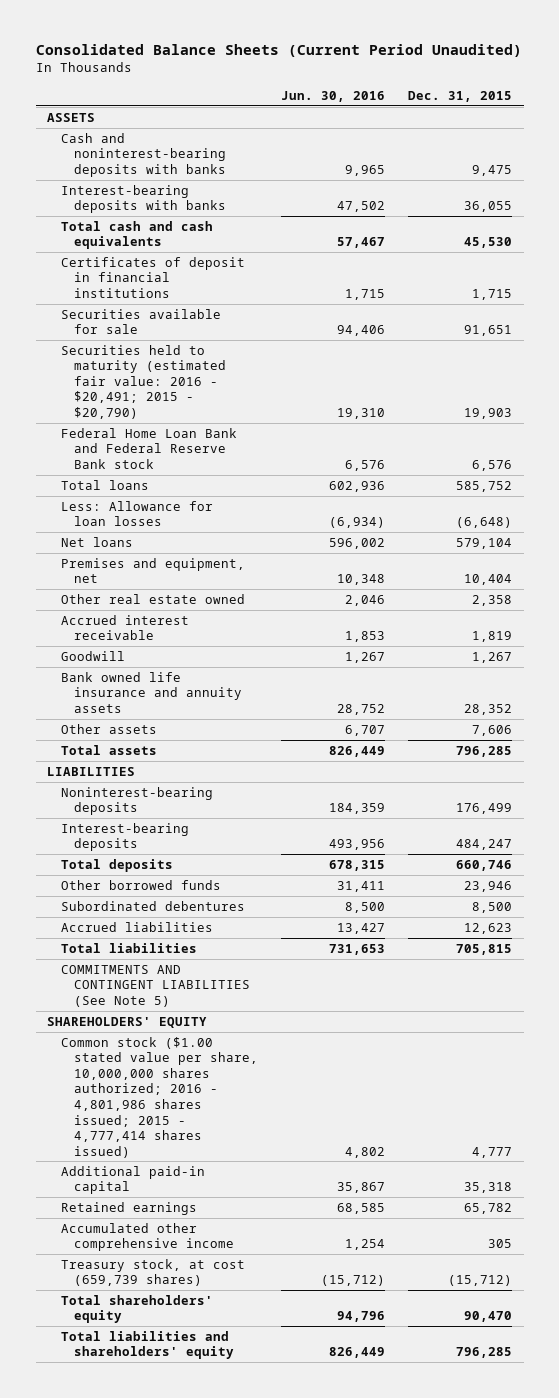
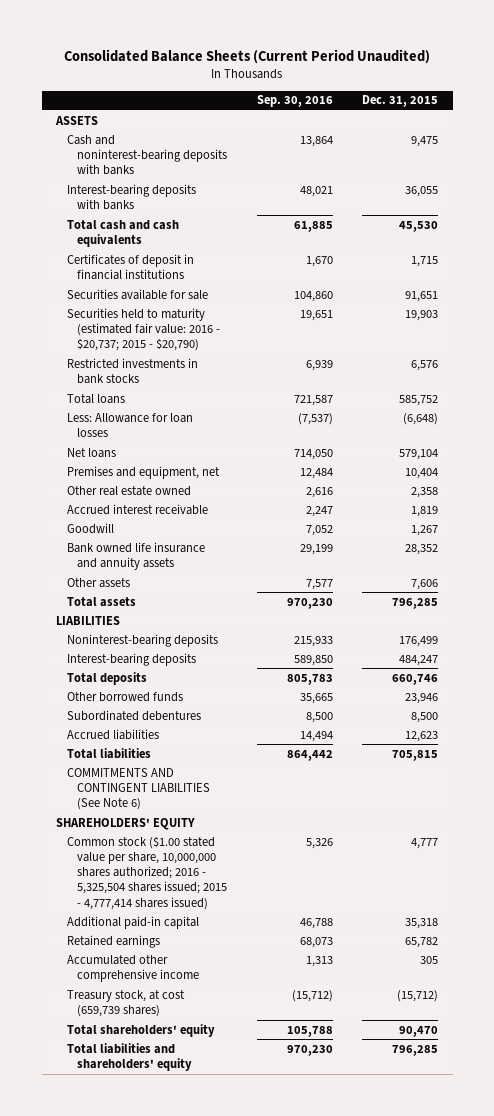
- | Jun. 30, 2016 | Dec. 31, 2015
+ | Sep. 30, 2016 | Dec. 31, 2015
- Securities held to maturity (estimated fair value: 2016 - $20,491; 2015 - $20,790) | 19,310 | 19,903
- Federal Home Loan Bank and Federal Reserve Bank stock | 6,576 | 6,576
+ Securities held to maturity (estimated fair value: 2016 - $20,737; 2015 - $20,790) | 19,651 | 19,903
+ Restricted investments in bank stocks | 6,939 | 6,576
- COMMITMENTS AND CONTINGENT LIABILITIES (See Note 5)
+ COMMITMENTS AND CONTINGENT LIABILITIES (See Note 6)
- Common stock ($1.00 stated value per share, 10,000,000 shares authorized; 2016 - 4,801,986 shares issued; 2015 - 4,777,414 shares issued) | 4,802 | 4,777
+ Common stock ($1.00 stated value per share, 10,000,000 shares authorized; 2016 - 5,325,504 shares issued; 2015 - 4,777,414 shares issued) | 5,326 | 4,777

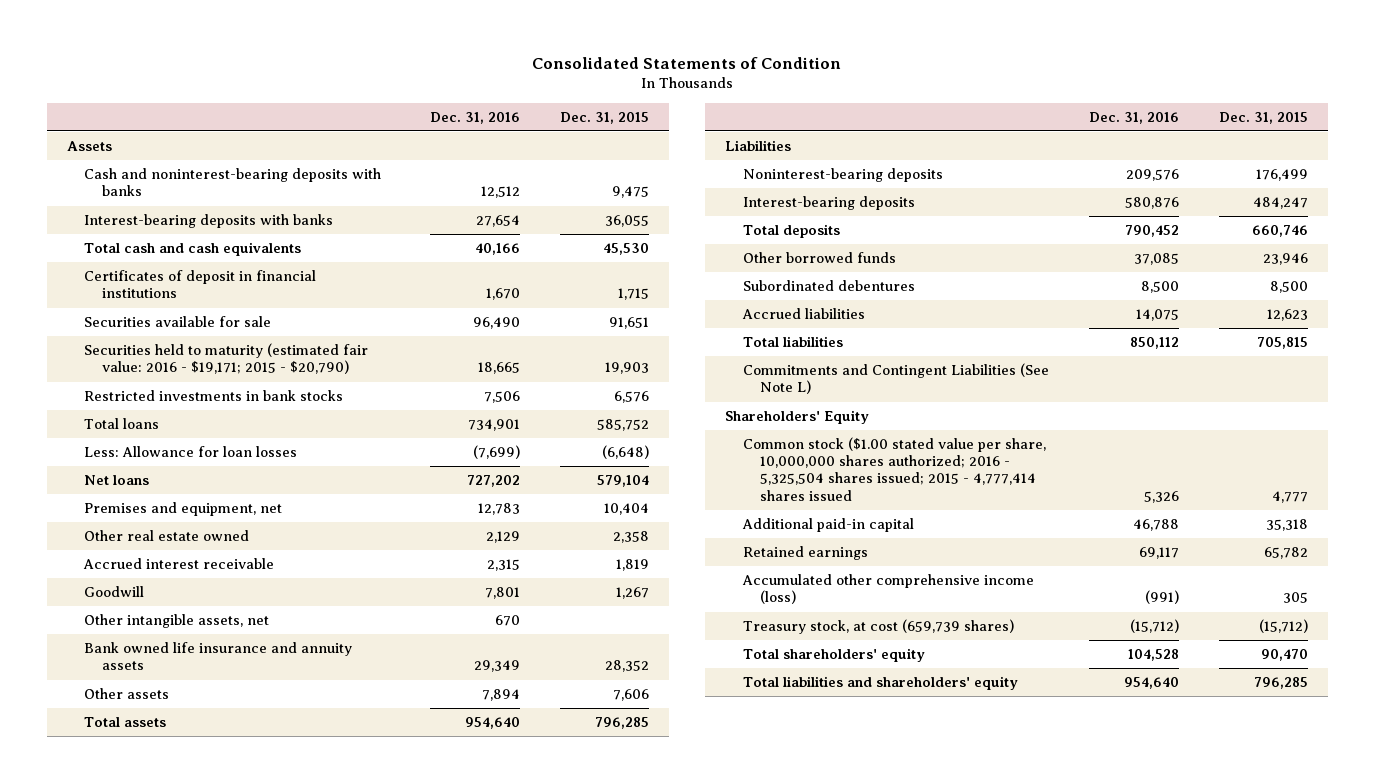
- Consolidated Balance Sheets (Current Period Unaudited)
+ Consolidated Statements of Condition
- | Sep. 30, 2016 | Dec. 31, 2015
+ | Dec. 31, 2016 | Dec. 31, 2015
- ASSETS
+ Assets
- Securities held to maturity (estimated fair value: 2016 - $20,737; 2015 - $20,790) | 19,651 | 19,903
+ Securities held to maturity (estimated fair value: 2016 - $19,171; 2015 - $20,790) | 18,665 | 19,903
+ Other intangible assets, net | 670 |
- LIABILITIES
+ Liabilities
- COMMITMENTS AND CONTINGENT LIABILITIES (See Note 6)
- SHAREHOLDERS' EQUITY
- Common stock ($1.00 stated value per share, 10,000,000 shares authorized; 2016 - 5,325,504 shares issued; 2015 - 4,777,414 shares issued) | 5,326 | 4,777
+ Commitments and Contingent Liabilities (See Note L)
+ Shareholders' Equity
+ Common stock ($1.00 stated value per share, 10,000,000 shares authorized; 2016 - 5,325,504 shares issued; 2015 - 4,777,414 shares issued | 5,326 | 4,777
- Accumulated other comprehensive income | 1,313 | 305
+ Accumulated other comprehensive income (loss) | (991) | 305

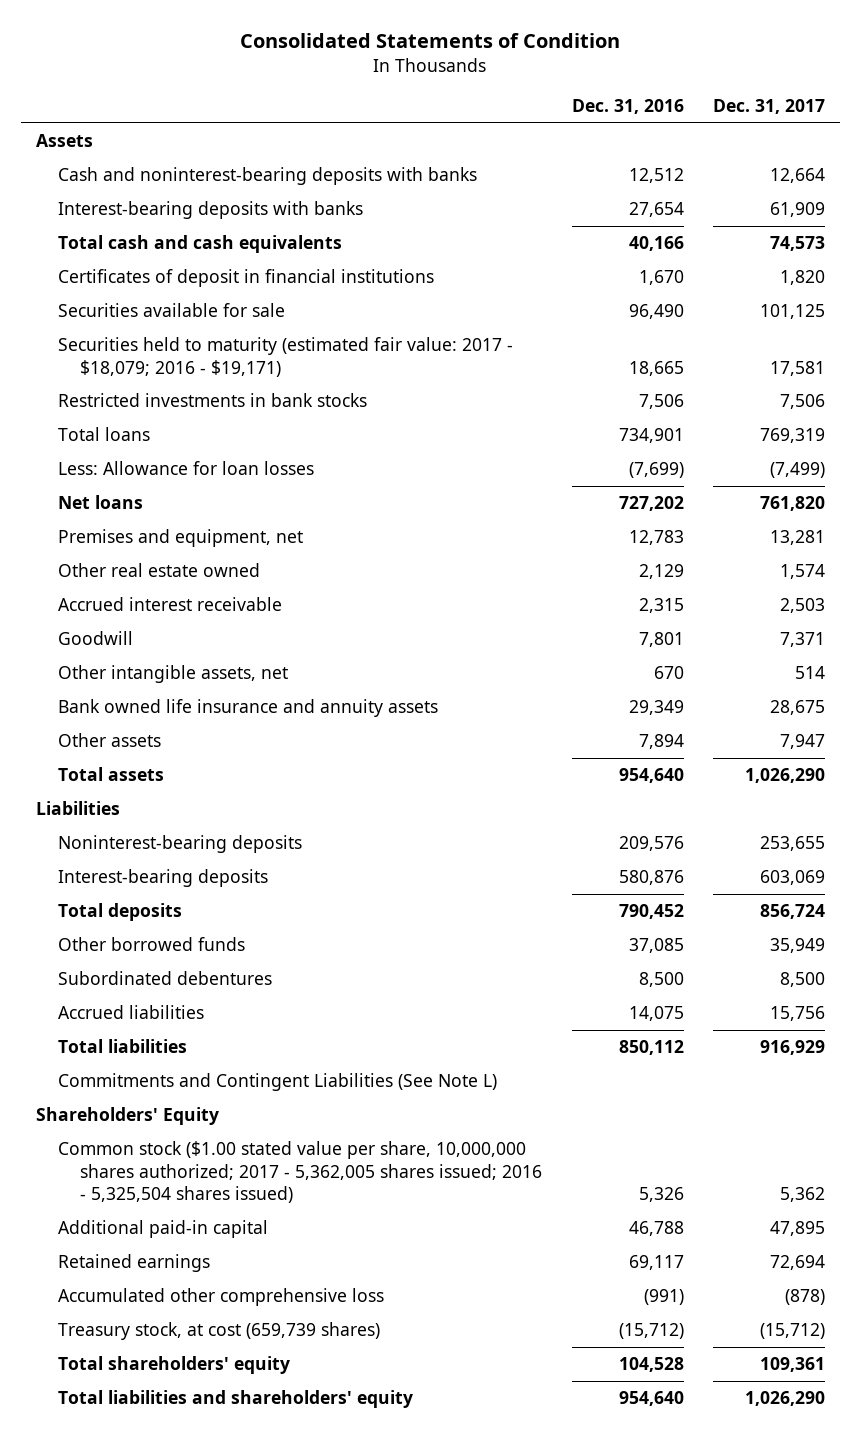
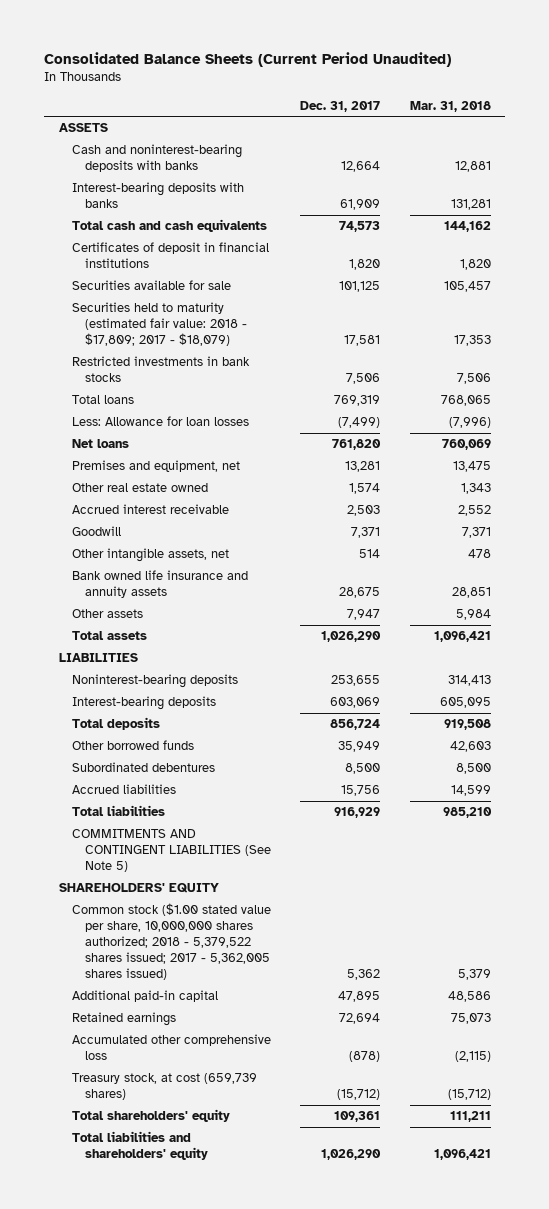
- Consolidated Statements of Condition
+ Consolidated Balance Sheets (Current Period Unaudited)
- | Dec. 31, 2016 | Dec. 31, 2017
+ | Dec. 31, 2017 | Mar. 31, 2018
- Assets
+ ASSETS
- Securities held to maturity (estimated fair value: 2017 - $18,079; 2016 - $19,171) | 18,665 | 17,581
+ Securities held to maturity (estimated fair value: 2018 - $17,809; 2017 - $18,079) | 17,581 | 17,353
- Liabilities
+ LIABILITIES
- Commitments and Contingent Liabilities (See Note L)
- Shareholders' Equity
- Common stock ($1.00 stated value per share, 10,000,000 shares authorized; 2017 - 5,362,005 shares issued; 2016 - 5,325,504 shares issued) | 5,326 | 5,362
+ COMMITMENTS AND CONTINGENT LIABILITIES (See Note 5)
+ SHAREHOLDERS' EQUITY
+ Common stock ($1.00 stated value per share, 10,000,000 shares authorized; 2018 - 5,379,522 shares issued; 2017 - 5,362,005 shares issued) | 5,362 | 5,379

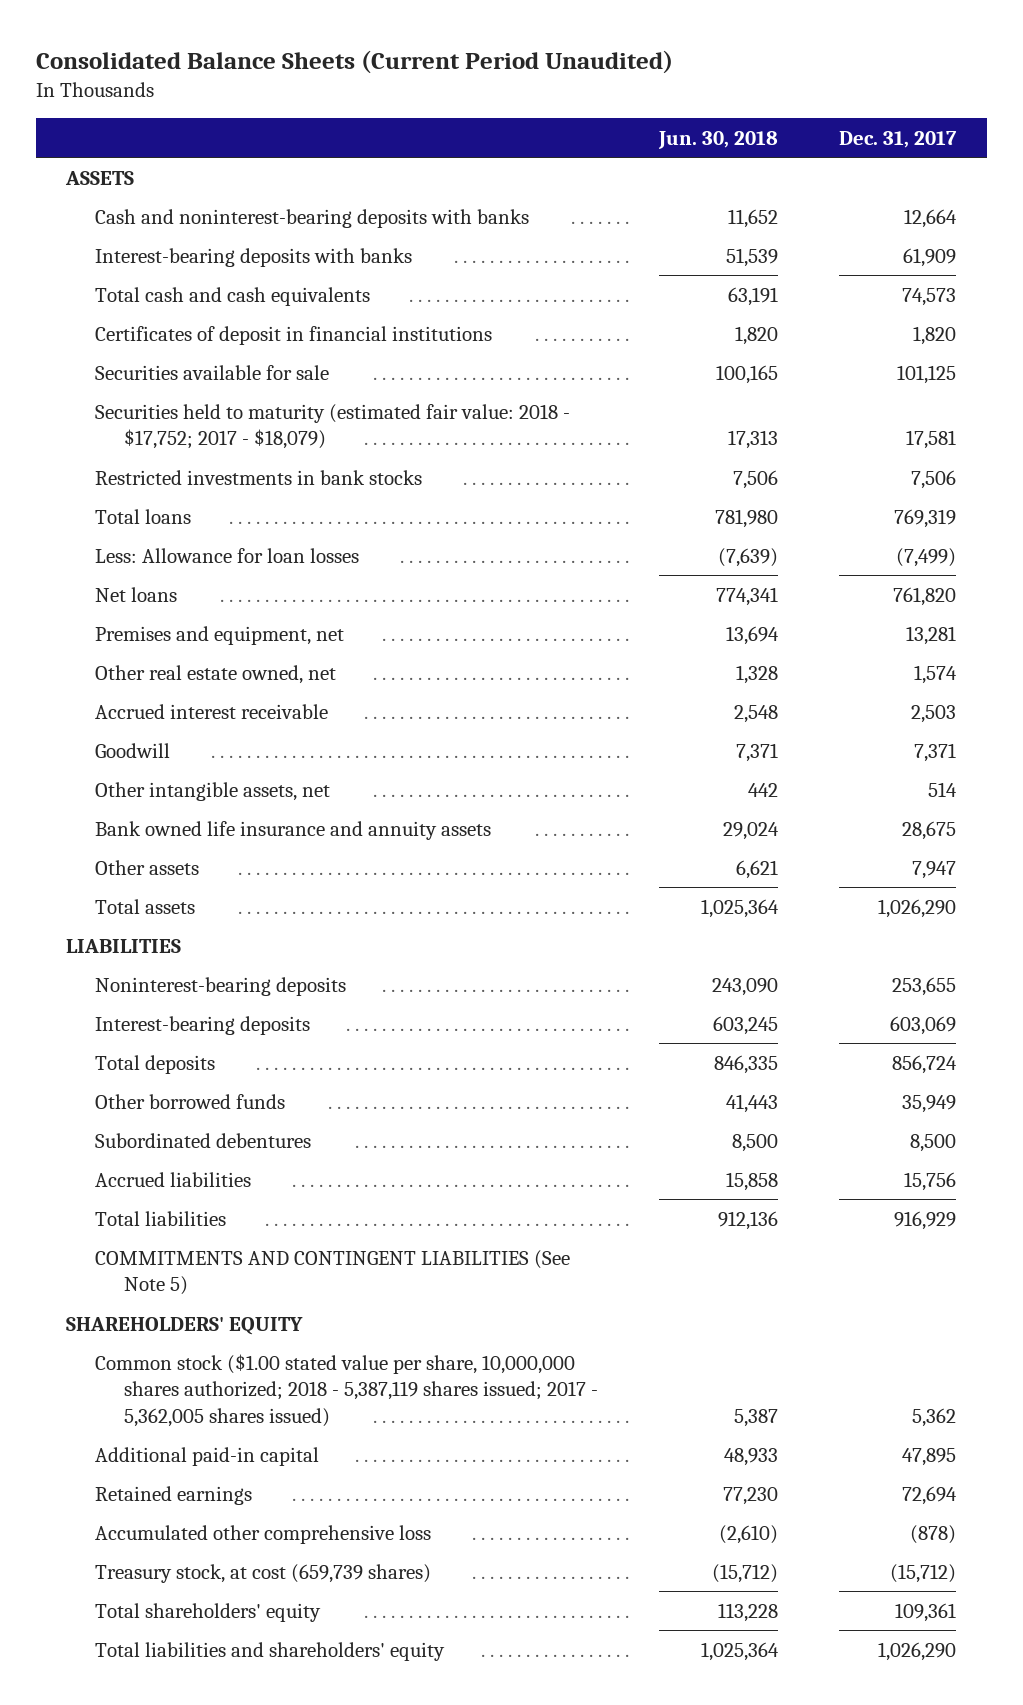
- | Dec. 31, 2017 | Mar. 31, 2018
+ | Jun. 30, 2018 | Dec. 31, 2017
- Securities held to maturity (estimated fair value: 2018 - $17,809; 2017 - $18,079) | 17,581 | 17,353
+ Securities held to maturity (estimated fair value: 2018 - $17,752; 2017 - $18,079) | 17,313 | 17,581
- Other real estate owned | 1,574 | 1,343
+ Other real estate owned, net | 1,328 | 1,574
- Common stock ($1.00 stated value per share, 10,000,000 shares authorized; 2018 - 5,379,522 shares issued; 2017 - 5,362,005 shares issued) | 5,362 | 5,379
+ Common stock ($1.00 stated value per share, 10,000,000 shares authorized; 2018 - 5,387,119 shares issued; 2017 - 5,362,005 shares issued) | 5,387 | 5,362

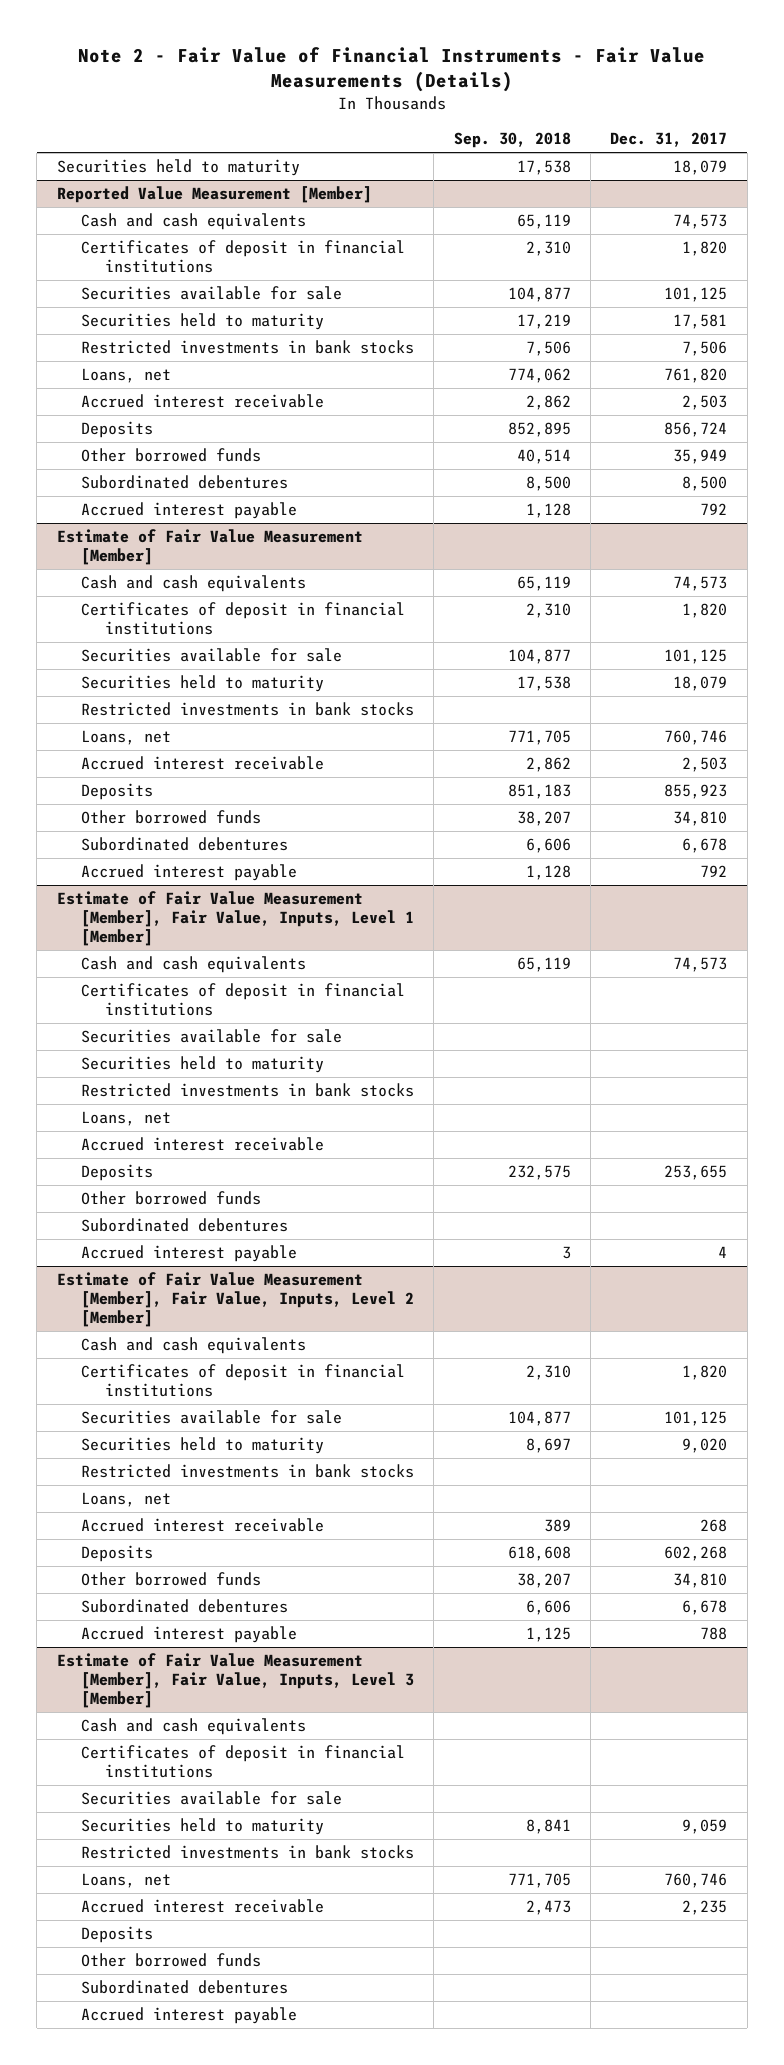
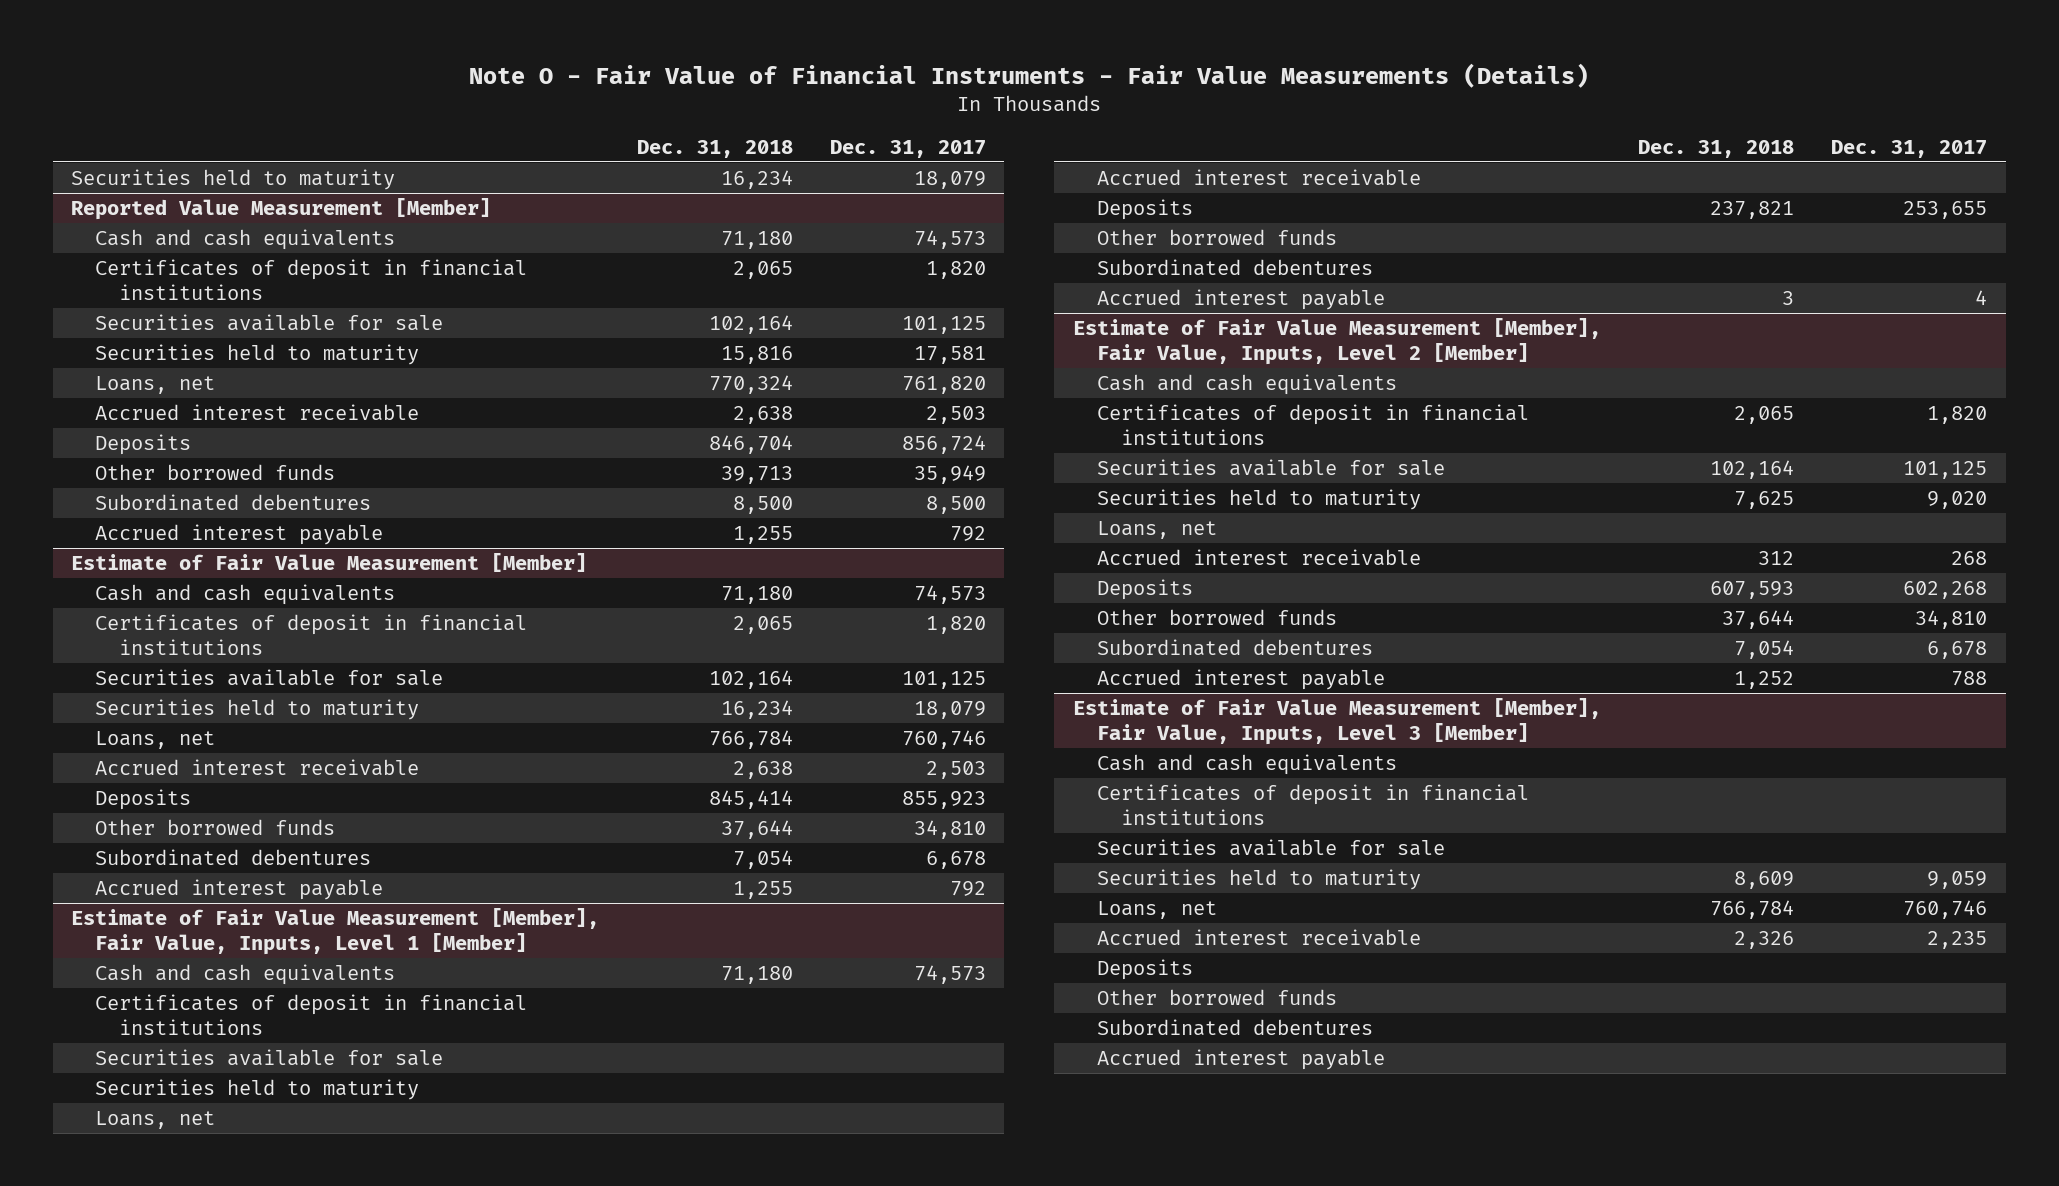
- Note 2 - Fair Value of Financial Instruments - Fair Value Measurements (Details)
+ Note O - Fair Value of Financial Instruments - Fair Value Measurements (Details)
- | Sep. 30, 2018 | Dec. 31, 2017
+ | Dec. 31, 2018 | Dec. 31, 2017
@ Reported Value Measurement [Member]
- Restricted investments in bank stocks | 7,506 | 7,506
@ Estimate of Fair Value Measurement [Member]
- Restricted investments in bank stocks
@ Estimate of Fair Value Measurement [Member], Fair Value, Inputs, Level 1 [Member]
- Restricted investments in bank stocks
@ Estimate of Fair Value Measurement [Member], Fair Value, Inputs, Level 2 [Member]
- Restricted investments in bank stocks
@ Estimate of Fair Value Measurement [Member], Fair Value, Inputs, Level 3 [Member]
- Restricted investments in bank stocks

